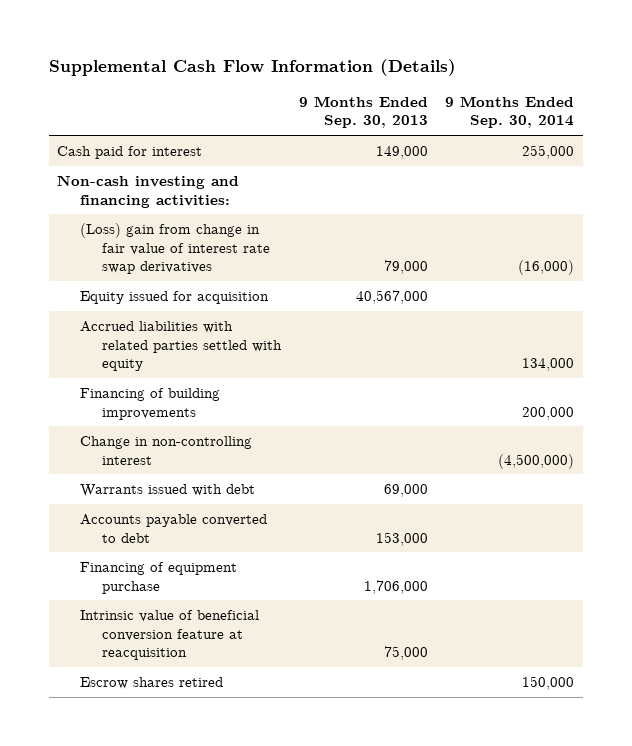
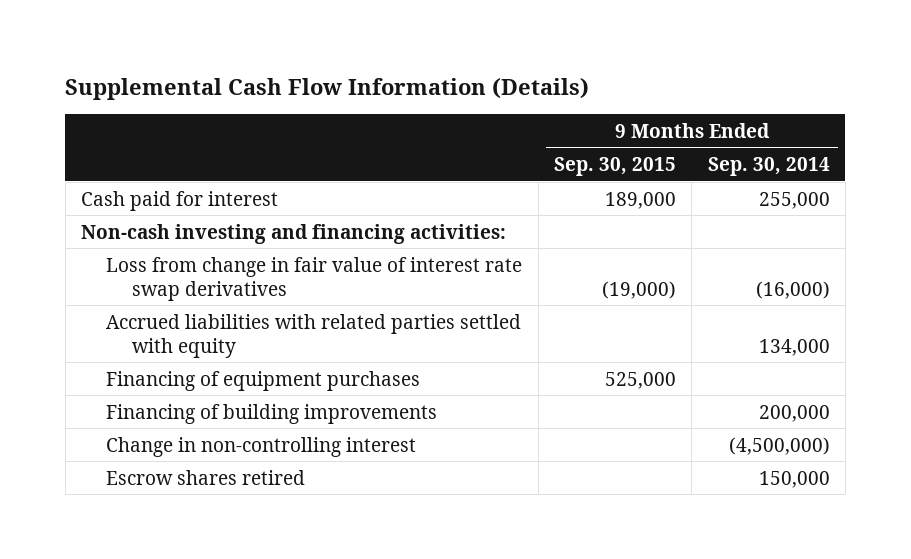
- | 9 Months Ended Sep. 30, 2013 | 9 Months Ended Sep. 30, 2014
+ | 9 Months Ended Sep. 30, 2015 | 9 Months Ended Sep. 30, 2014
- (Loss) gain from change in fair value of interest rate swap derivatives | 79,000 | (16,000)
- Equity issued for acquisition | 40,567,000 |
+ Loss from change in fair value of interest rate swap derivatives | (19,000) | (16,000)
+ Financing of equipment purchases | 525,000 |
- Warrants issued with debt | 69,000 |
- Accounts payable converted to debt | 153,000 |
- Financing of equipment purchase | 1,706,000 |
- Intrinsic value of beneficial conversion feature at reacquisition | 75,000 |

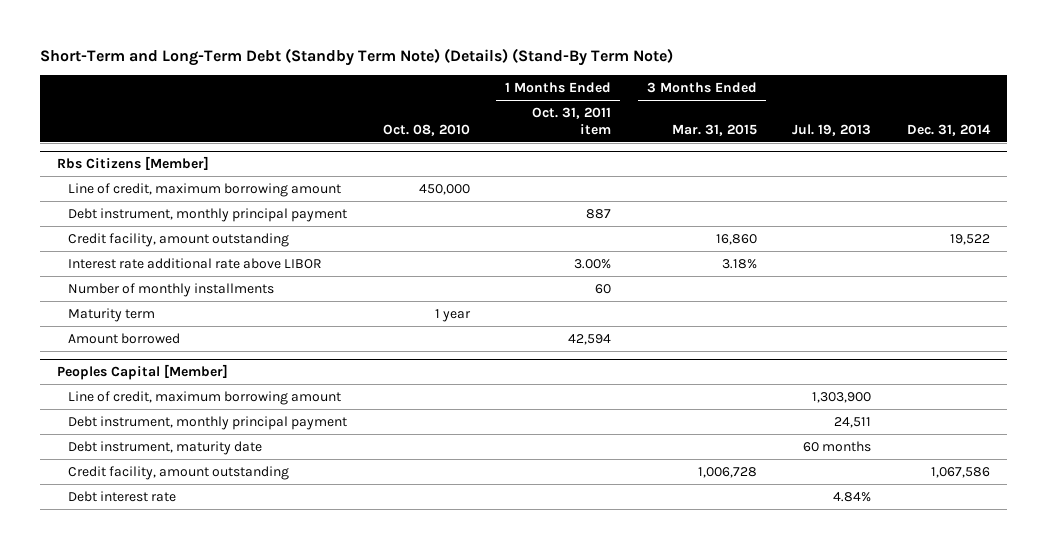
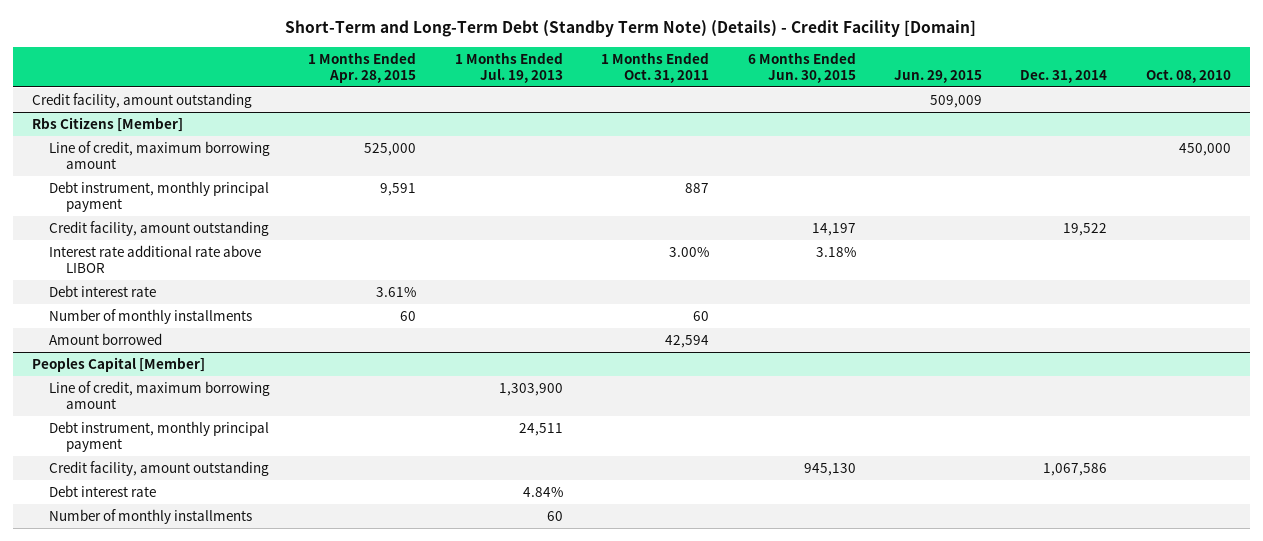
- Short-Term and Long-Term Debt (Standby Term Note) (Details) (Stand-By Term Note)
+ Short-Term and Long-Term Debt (Standby Term Note) (Details) - Credit Facility [Domain]
- | Oct. 08, 2010 | 1 Months Ended Oct. 31, 2011 item | 3 Months Ended Mar. 31, 2015 | Jul. 19, 2013 | Dec. 31, 2014
+ | 1 Months Ended Apr. 28, 2015 | 1 Months Ended Jul. 19, 2013 | 1 Months Ended Oct. 31, 2011 | 6 Months Ended Jun. 30, 2015 | Jun. 29, 2015 | Dec. 31, 2014 | Oct. 08, 2010
+ Credit facility, amount outstanding | | | | | 509,009 | |
@ Rbs Citizens [Member]
+ Debt interest rate | 3.61% | | | | | |
- Maturity term | 1 year | | | |
@ Peoples Capital [Member]
- Debt instrument, maturity date | | | | 60 months |
+ Number of monthly installments | | 60 | | | | |

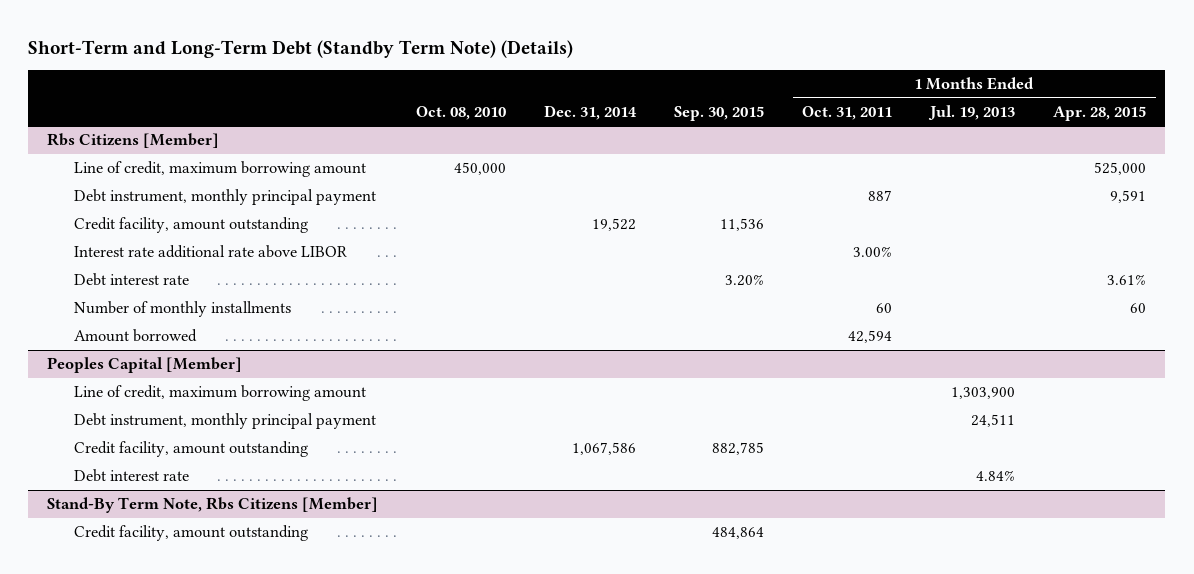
- Short-Term and Long-Term Debt (Standby Term Note) (Details) - Credit Facility [Domain]
+ Short-Term and Long-Term Debt (Standby Term Note) (Details)
- | 1 Months Ended Apr. 28, 2015 | 1 Months Ended Jul. 19, 2013 | 1 Months Ended Oct. 31, 2011 | 6 Months Ended Jun. 30, 2015 | Jun. 29, 2015 | Dec. 31, 2014 | Oct. 08, 2010
+ | Oct. 08, 2010 | Dec. 31, 2014 | Sep. 30, 2015 | 1 Months Ended Oct. 31, 2011 | 1 Months Ended Jul. 19, 2013 | 1 Months Ended Apr. 28, 2015
- Credit facility, amount outstanding | | | | | 509,009 | |
@ Peoples Capital [Member]
- Number of monthly installments | | 60 | | | | |
+ Stand-By Term Note, Rbs Citizens [Member]
+ Credit facility, amount outstanding | | | 484,864 | | |

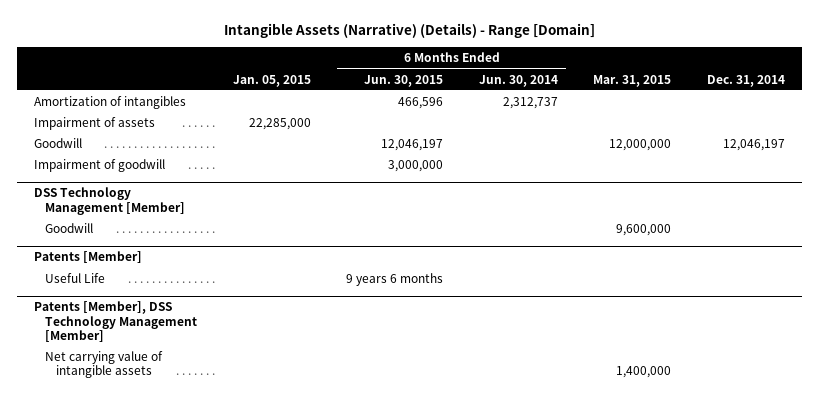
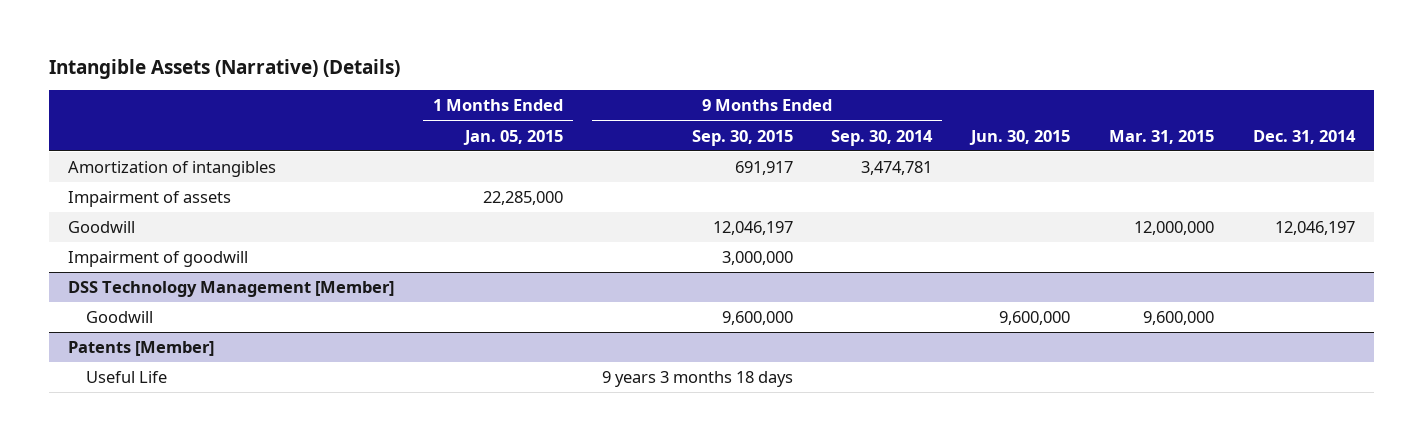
- Intangible Assets (Narrative) (Details) - Range [Domain]
+ Intangible Assets (Narrative) (Details)
- | Jan. 05, 2015 | 6 Months Ended Jun. 30, 2015 | 6 Months Ended Jun. 30, 2014 | Mar. 31, 2015 | Dec. 31, 2014
+ | 1 Months Ended Jan. 05, 2015 | 9 Months Ended Sep. 30, 2015 | 9 Months Ended Sep. 30, 2014 | Jun. 30, 2015 | Mar. 31, 2015 | Dec. 31, 2014
- Patents [Member], DSS Technology Management [Member]
- Net carrying value of intangible assets | | | | 1,400,000 |

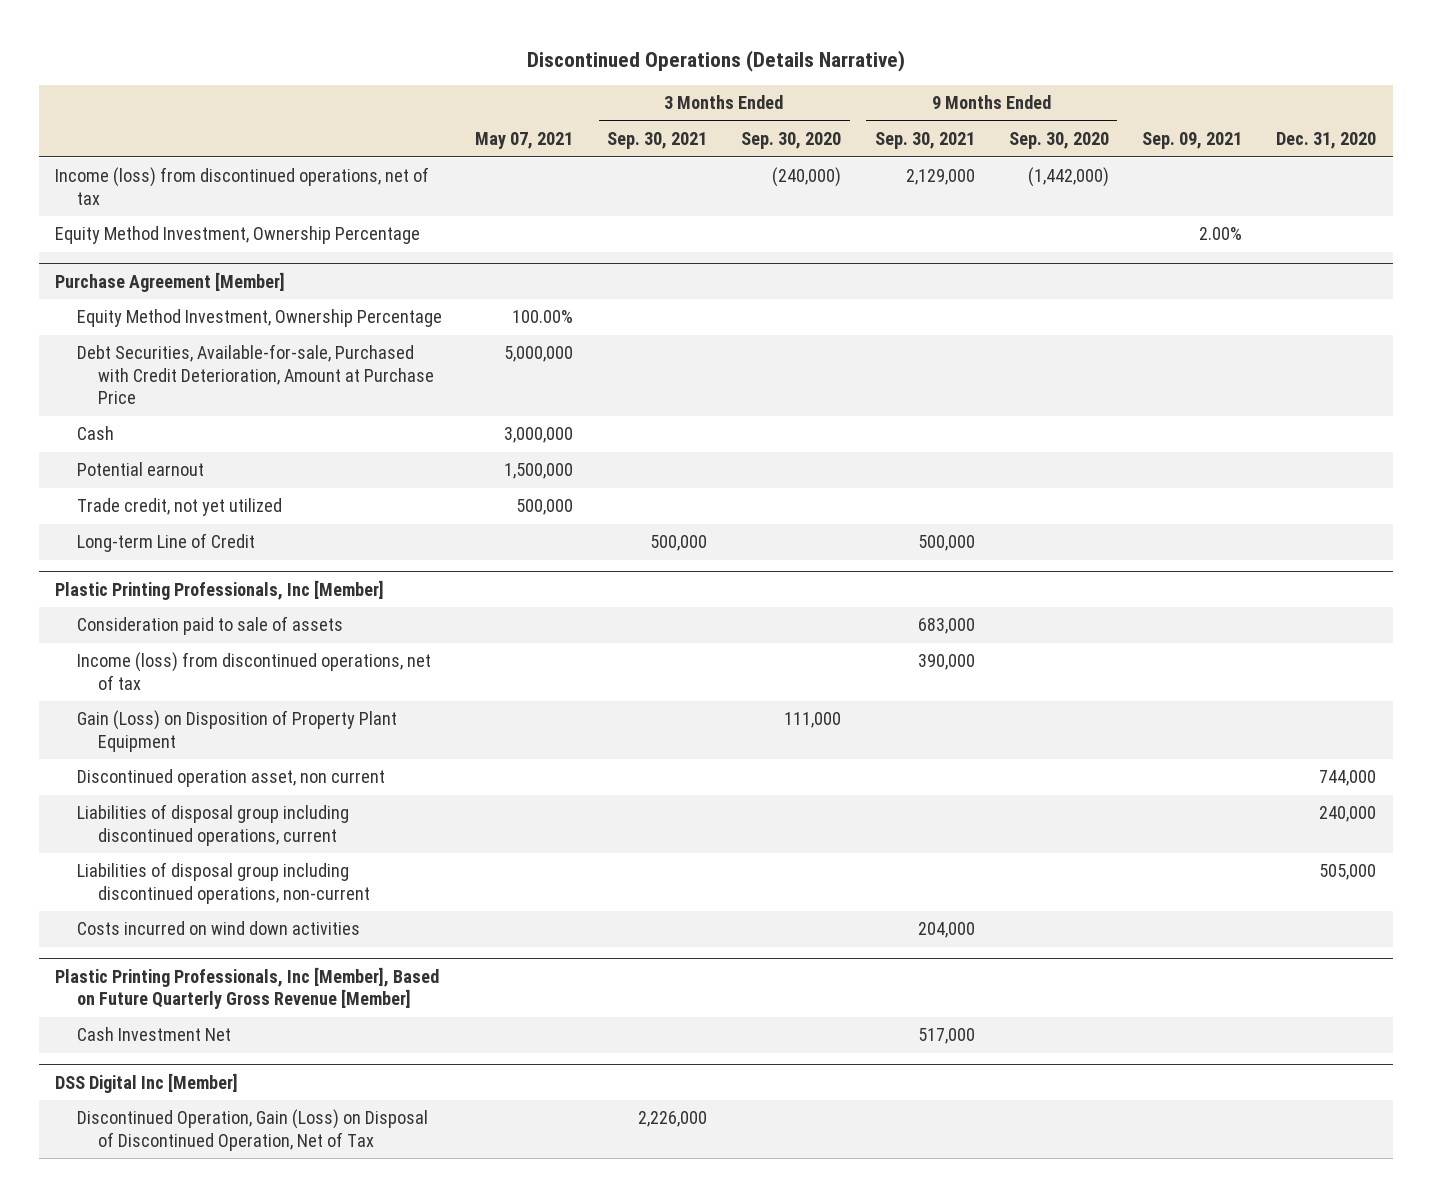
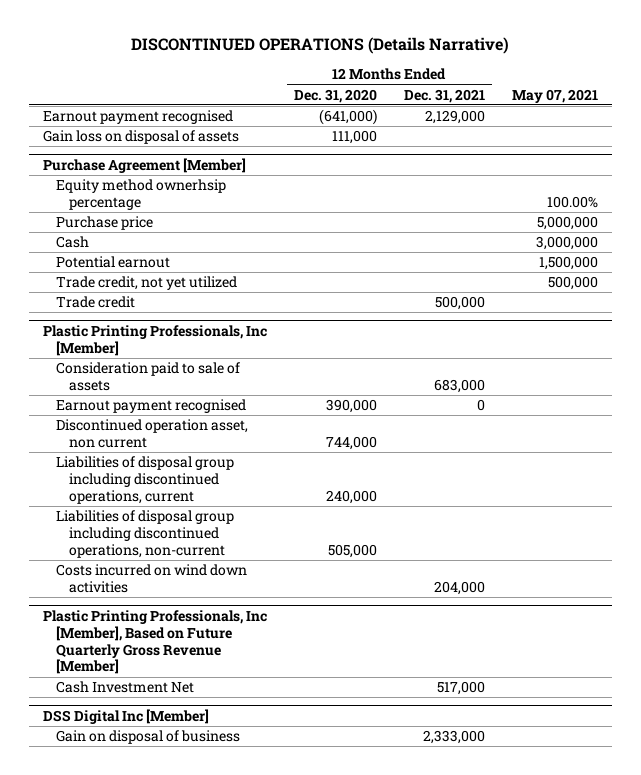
- Discontinued Operations (Details Narrative)
+ DISCONTINUED OPERATIONS (Details Narrative)
- | May 07, 2021 | 3 Months Ended Sep. 30, 2021 | 3 Months Ended Sep. 30, 2020 | 9 Months Ended Sep. 30, 2021 | 9 Months Ended Sep. 30, 2020 | Sep. 09, 2021 | Dec. 31, 2020
+ | 12 Months Ended Dec. 31, 2020 | 12 Months Ended Dec. 31, 2021 | May 07, 2021
- Income (loss) from discontinued operations, net of tax | | | (240,000) | 2,129,000 | (1,442,000) | |
- Equity Method Investment, Ownership Percentage | | | | | | 2.00% |
+ Earnout payment recognised | (641,000) | 2,129,000 |
+ Gain loss on disposal of assets | 111,000 | |
@ Purchase Agreement [Member]
- Equity Method Investment, Ownership Percentage | 100.00% | | | | | |
- Debt Securities, Available-for-sale, Purchased with Credit Deterioration, Amount at Purchase Price | 5,000,000 | | | | | |
+ Equity method ownerhsip percentage | | | 100.00%
+ Purchase price | | | 5,000,000
- Long-term Line of Credit | | 500,000 | | 500,000 | | |
+ Trade credit | | 500,000 |
@ Plastic Printing Professionals, Inc [Member]
- Income (loss) from discontinued operations, net of tax | | | | 390,000 | | |
- Gain (Loss) on Disposition of Property Plant Equipment | | | 111,000 | | | |
+ Earnout payment recognised | 390,000 | 0 |
@ DSS Digital Inc [Member]
- Discontinued Operation, Gain (Loss) on Disposal of Discontinued Operation, Net of Tax | | 2,226,000 | | | | |
+ Gain on disposal of business | | 2,333,000 |

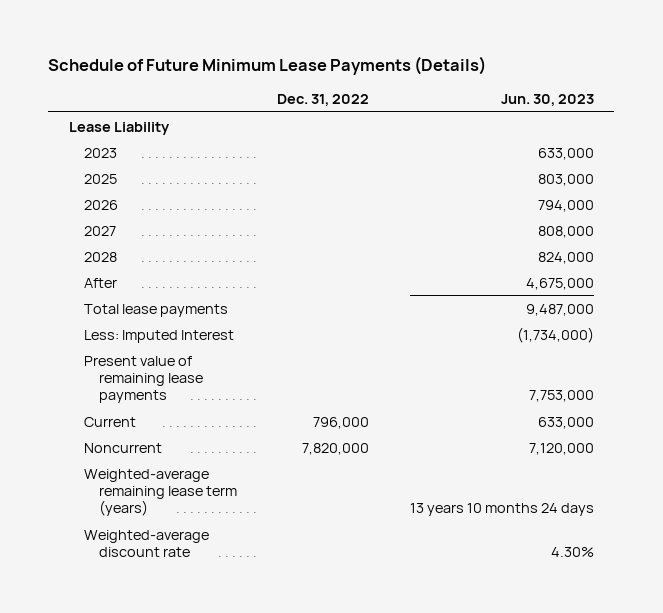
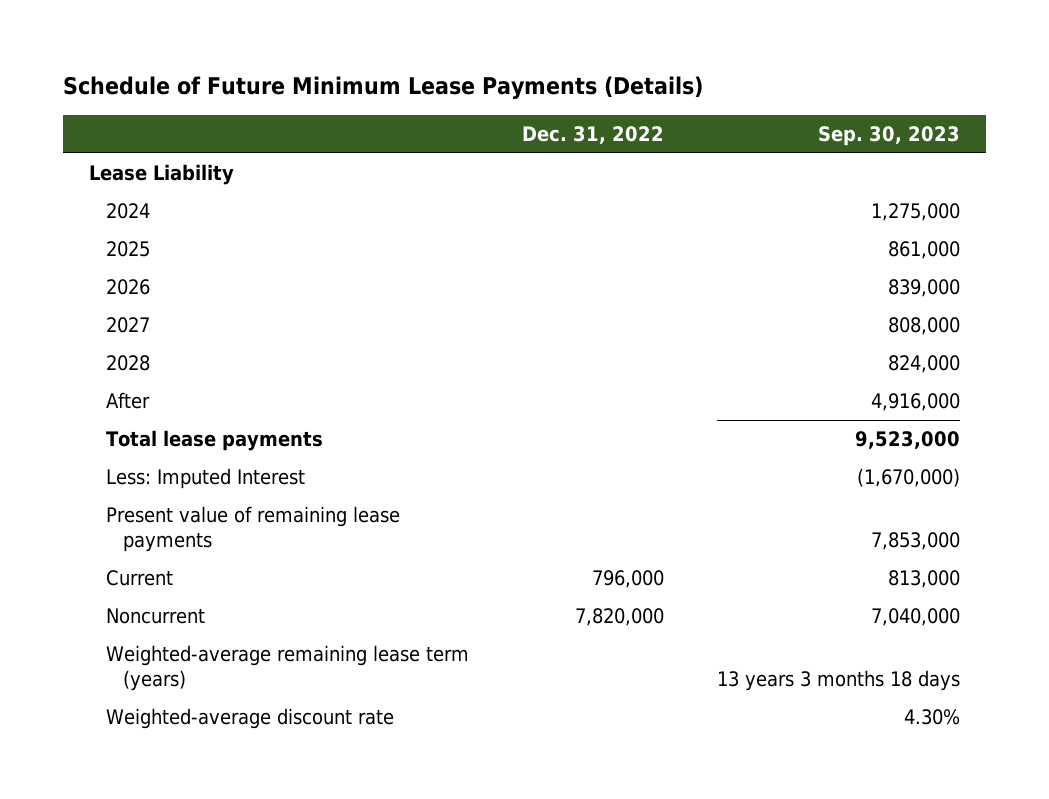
- | Dec. 31, 2022 | Jun. 30, 2023
+ | Dec. 31, 2022 | Sep. 30, 2023
- 2023 | | 633,000
+ 2024 | | 1,275,000

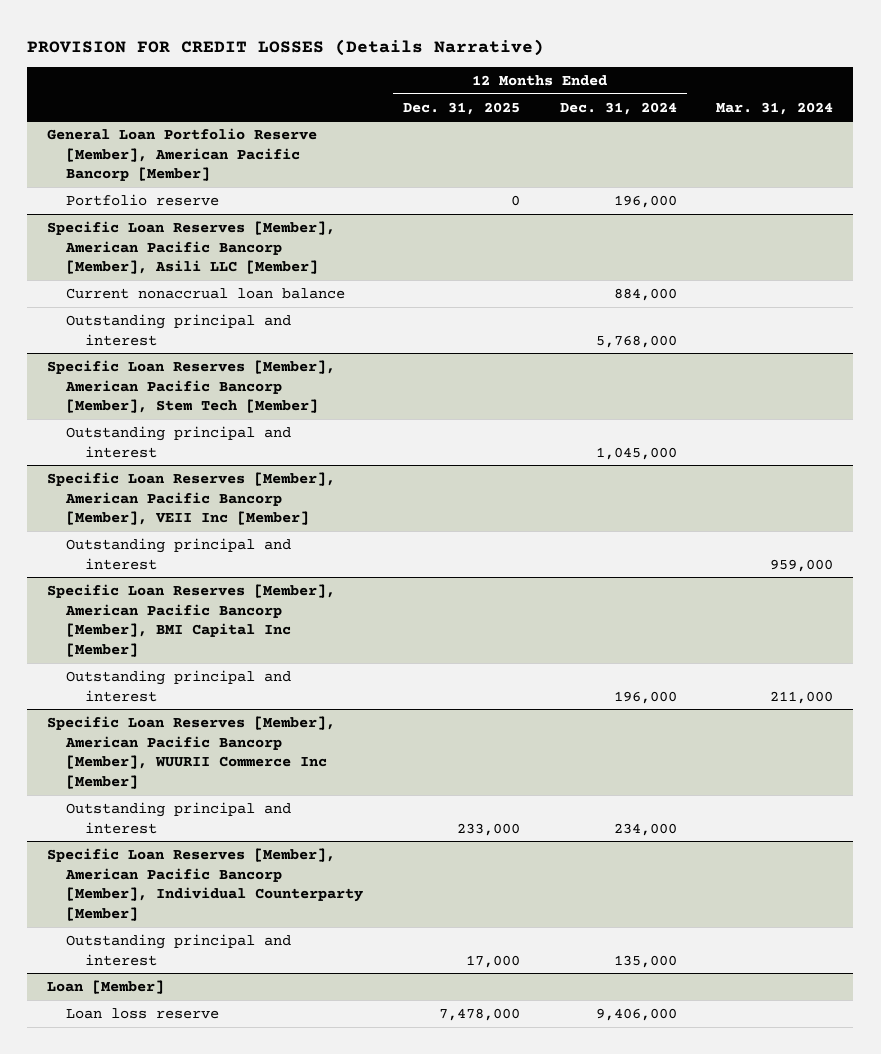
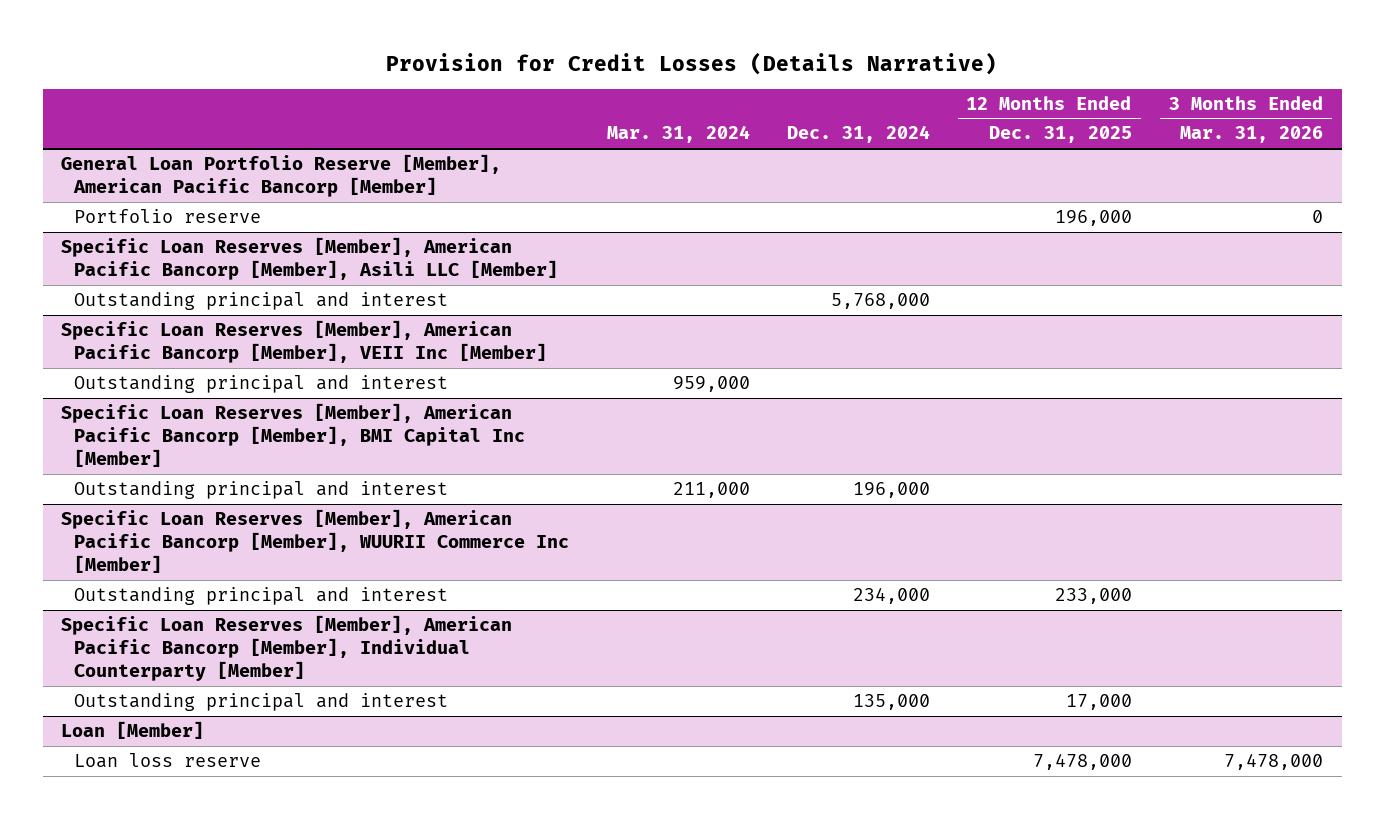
- PROVISION FOR CREDIT LOSSES (Details Narrative)
+ Provision for Credit Losses (Details Narrative)
- | 12 Months Ended Dec. 31, 2025 | 12 Months Ended Dec. 31, 2024 | Mar. 31, 2024
+ | Mar. 31, 2024 | Dec. 31, 2024 | 12 Months Ended Dec. 31, 2025 | 3 Months Ended Mar. 31, 2026
@ General Loan Portfolio Reserve [Member], American Pacific Bancorp [Member]
- Portfolio reserve | 0 | 196,000 |
+ Portfolio reserve | | | 196,000 | 0
@ Specific Loan Reserves [Member], American Pacific Bancorp [Member], Asili LLC [Member]
- Current nonaccrual loan balance | | 884,000 |
- Specific Loan Reserves [Member], American Pacific Bancorp [Member], Stem Tech [Member]
- Outstanding principal and interest | | 1,045,000 |

